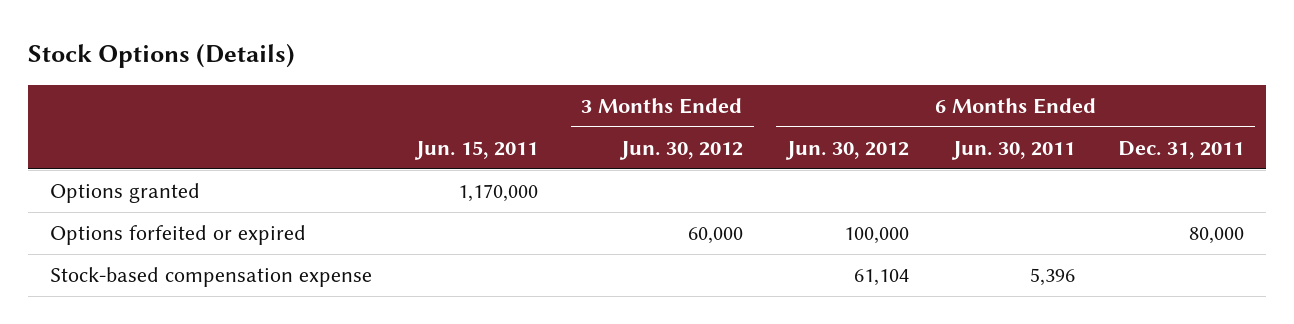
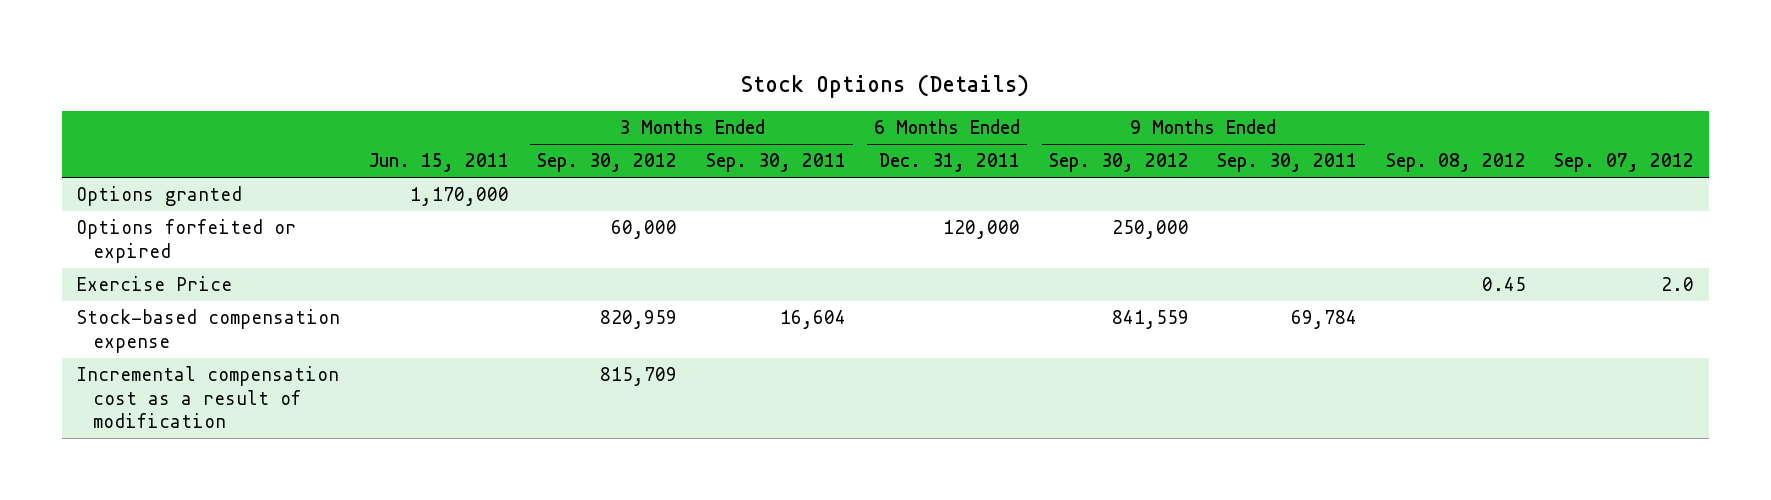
- | Jun. 15, 2011 | 3 Months Ended Jun. 30, 2012 | 6 Months Ended Jun. 30, 2012 | 6 Months Ended Jun. 30, 2011 | 6 Months Ended Dec. 31, 2011
+ | Jun. 15, 2011 | 3 Months Ended Sep. 30, 2012 | 3 Months Ended Sep. 30, 2011 | 6 Months Ended Dec. 31, 2011 | 9 Months Ended Sep. 30, 2012 | 9 Months Ended Sep. 30, 2011 | Sep. 08, 2012 | Sep. 07, 2012
- Options forfeited or expired | | 60,000 | 100,000 | | 80,000
+ Options forfeited or expired | | 60,000 | | 120,000 | 250,000 | | |
+ Exercise Price | | | | | | | 0.45 | 2.0
+ Incremental compensation cost as a result of modification | | 815,709 | | | | | |

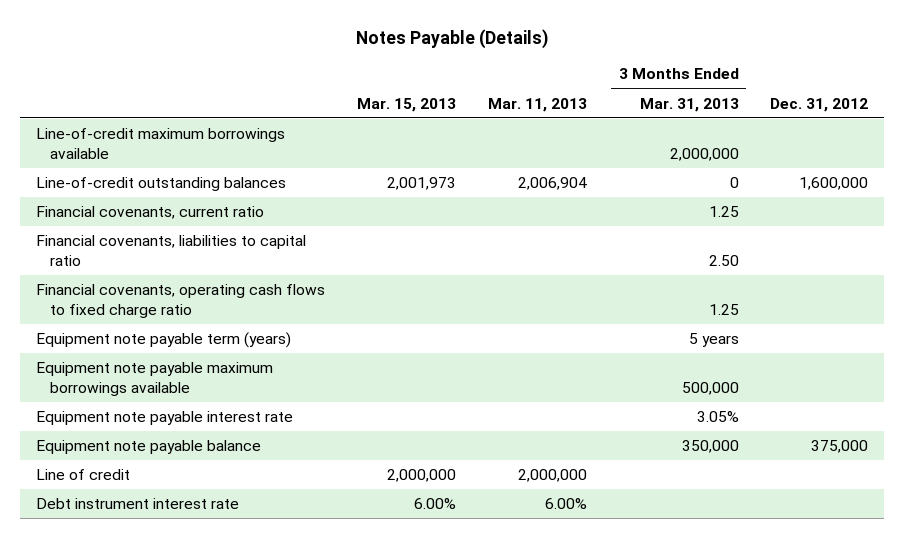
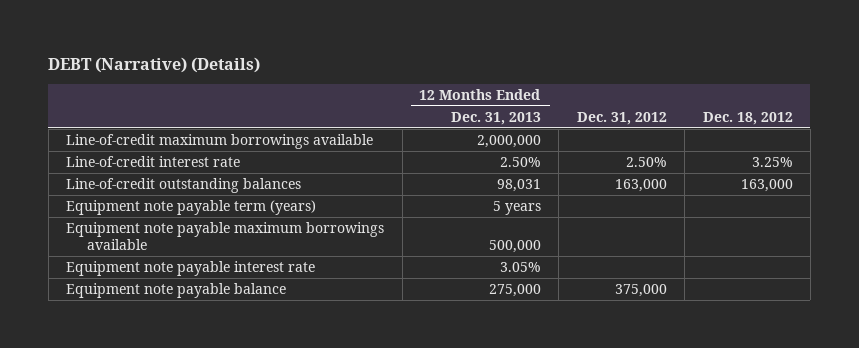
- Notes Payable (Details)
+ DEBT (Narrative) (Details)
- | Mar. 15, 2013 | Mar. 11, 2013 | 3 Months Ended Mar. 31, 2013 | Dec. 31, 2012
+ | 12 Months Ended Dec. 31, 2013 | Dec. 31, 2012 | Dec. 18, 2012
- Line-of-credit outstanding balances | 2,001,973 | 2,006,904 | 0 | 1,600,000
- Financial covenants, current ratio | | | 1.25 |
- Financial covenants, liabilities to capital ratio | | | 2.50 |
- Financial covenants, operating cash flows to fixed charge ratio | | | 1.25 |
+ Line-of-credit interest rate | 2.50% | 2.50% | 3.25%
+ Line-of-credit outstanding balances | 98,031 | 163,000 | 163,000
- Line of credit | 2,000,000 | 2,000,000 | |
- Debt instrument interest rate | 6.00% | 6.00% | |

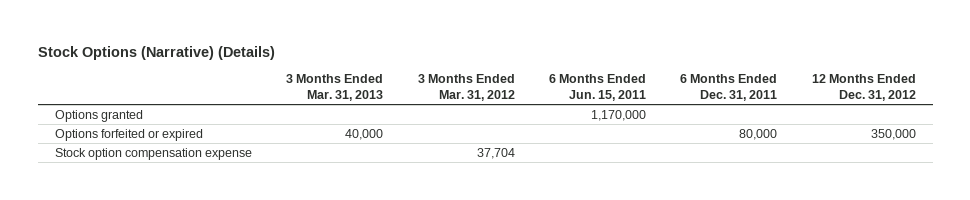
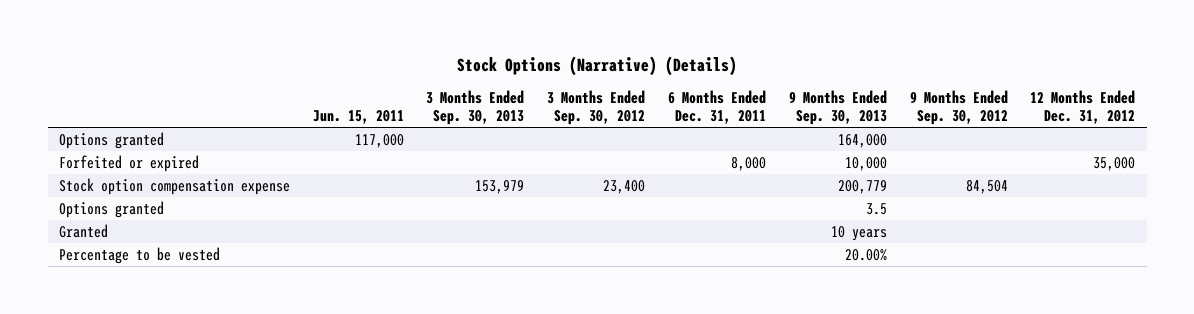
- | 3 Months Ended Mar. 31, 2013 | 3 Months Ended Mar. 31, 2012 | 6 Months Ended Jun. 15, 2011 | 6 Months Ended Dec. 31, 2011 | 12 Months Ended Dec. 31, 2012
+ | Jun. 15, 2011 | 3 Months Ended Sep. 30, 2013 | 3 Months Ended Sep. 30, 2012 | 6 Months Ended Dec. 31, 2011 | 9 Months Ended Sep. 30, 2013 | 9 Months Ended Sep. 30, 2012 | 12 Months Ended Dec. 31, 2012
- Options forfeited or expired | 40,000 | | | 80,000 | 350,000
+ Forfeited or expired | | | | 8,000 | 10,000 | | 35,000
+ Options granted | | | | | 3.5 | |
+ Granted | | | | | 10 years | |
+ Percentage to be vested | | | | | 20.00% | |

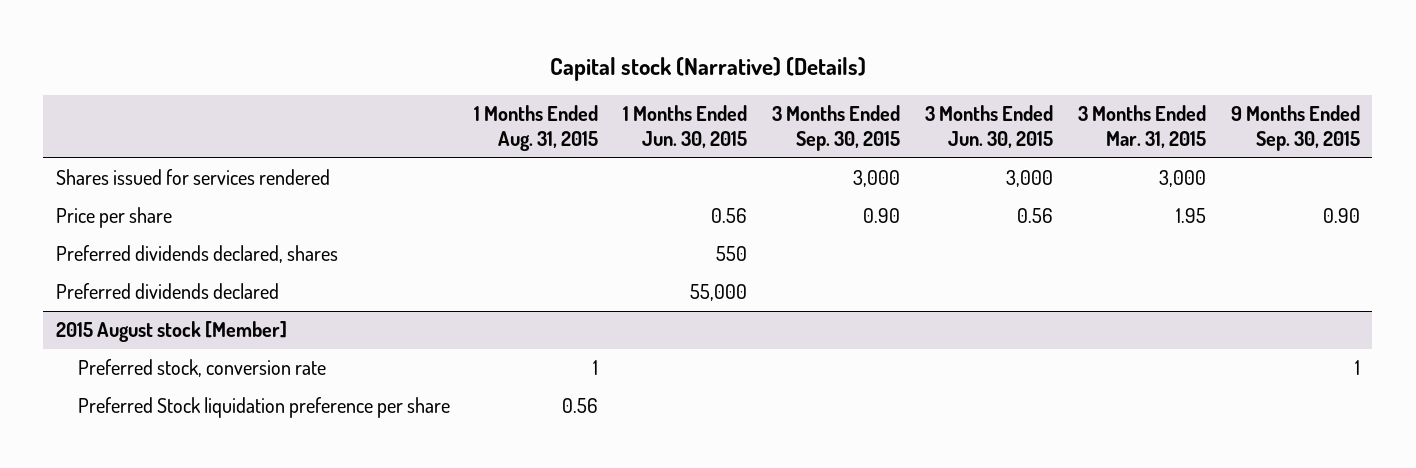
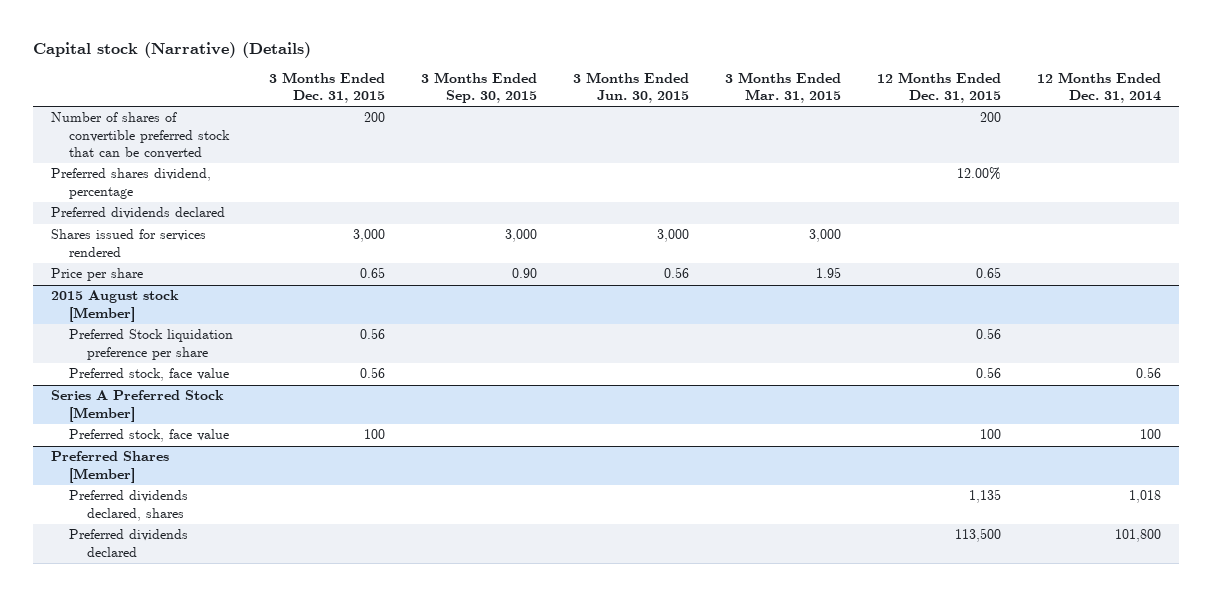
- | 1 Months Ended Aug. 31, 2015 | 1 Months Ended Jun. 30, 2015 | 3 Months Ended Sep. 30, 2015 | 3 Months Ended Jun. 30, 2015 | 3 Months Ended Mar. 31, 2015 | 9 Months Ended Sep. 30, 2015
+ | 3 Months Ended Dec. 31, 2015 | 3 Months Ended Sep. 30, 2015 | 3 Months Ended Jun. 30, 2015 | 3 Months Ended Mar. 31, 2015 | 12 Months Ended Dec. 31, 2015 | 12 Months Ended Dec. 31, 2014
+ Number of shares of convertible preferred stock that can be converted | 200 | | | | 200 |
+ Preferred shares dividend, percentage | | | | | 12.00% |
moved up: Preferred dividends declared
- Preferred dividends declared, shares | | 550 | | | |
@ 2015 August stock [Member]
- Preferred stock, conversion rate | 1 | | | | | 1
+ Preferred stock, face value | 0.56 | | | | 0.56 | 0.56
+ Series A Preferred Stock [Member]
+ Preferred stock, face value | 100 | | | | 100 | 100
+ Preferred Shares [Member]
+ Preferred dividends declared, shares | | | | | 1,135 | 1,018
+ Preferred dividends declared | | | | | 113,500 | 101,800

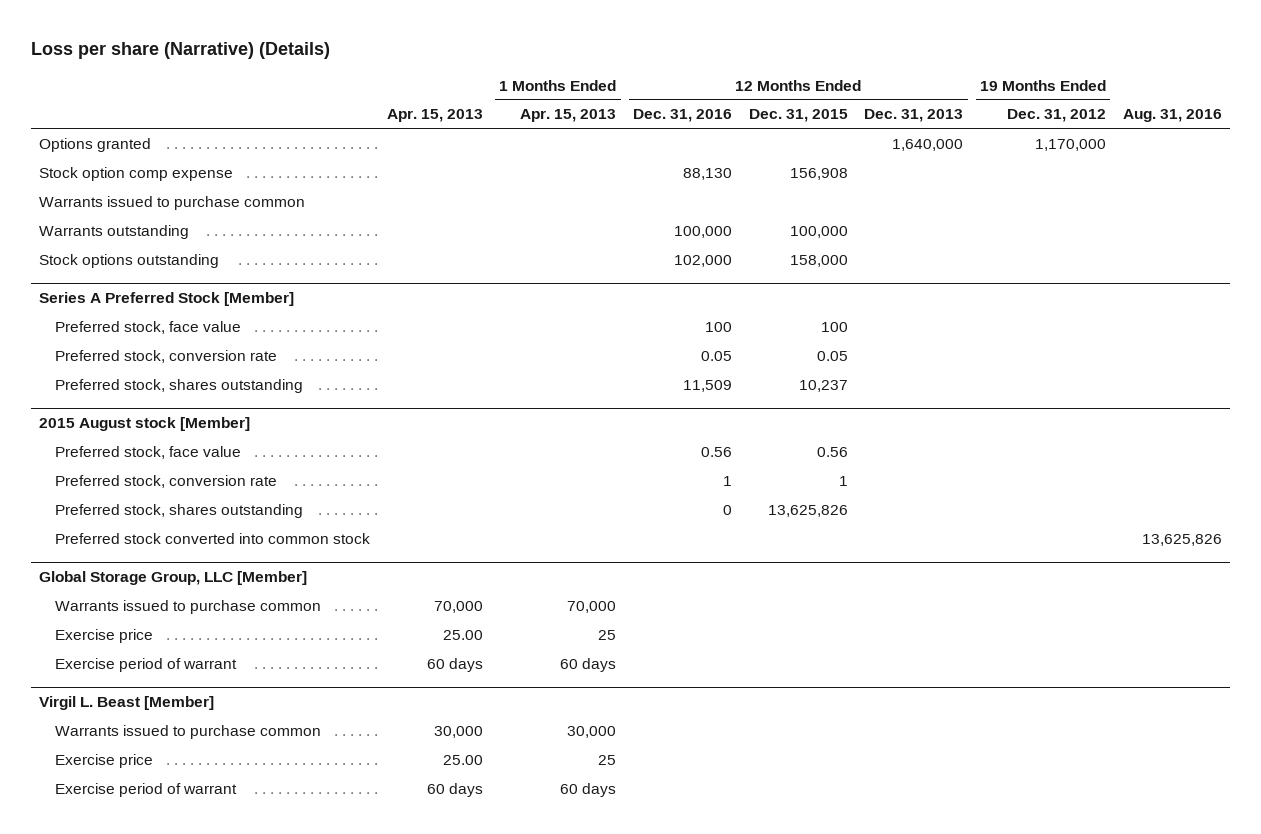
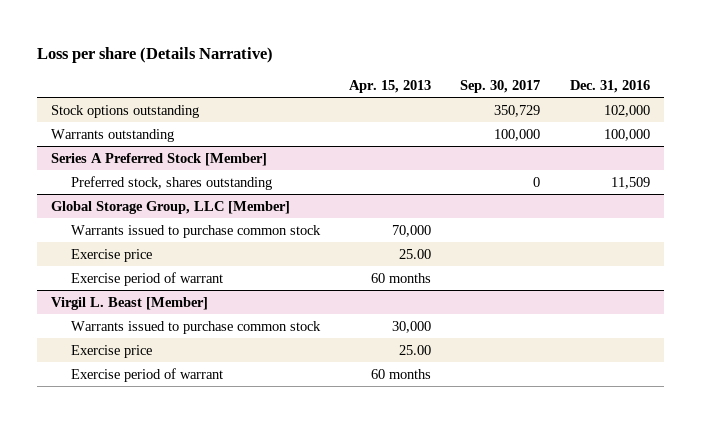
- Loss per share (Narrative) (Details)
+ Loss per share (Details Narrative)
- | Apr. 15, 2013 | 1 Months Ended Apr. 15, 2013 | 12 Months Ended Dec. 31, 2016 | 12 Months Ended Dec. 31, 2015 | 12 Months Ended Dec. 31, 2013 | 19 Months Ended Dec. 31, 2012 | Aug. 31, 2016
+ | Apr. 15, 2013 | Sep. 30, 2017 | Dec. 31, 2016
- Options granted | | | | | 1,640,000 | 1,170,000 |
- Stock option comp expense | | | 88,130 | 156,908 | | |
- Warrants issued to purchase common
moved down: Warrants outstanding | | 100,000 | 100,000
@ Series A Preferred Stock [Member]
- Preferred stock, face value | | | 100 | 100 | | |
- Preferred stock, conversion rate | | | 0.05 | 0.05 | | |
- 2015 August stock [Member]
- Preferred stock, face value | | | 0.56 | 0.56 | | |
- Preferred stock, conversion rate | | | 1 | 1 | | |
- Preferred stock, shares outstanding | | | 0 | 13,625,826 | | |
- Preferred stock converted into common stock | | | | | | | 13,625,826
@ Global Storage Group, LLC [Member]
- Warrants issued to purchase common | 70,000 | 70,000 | | | | |
+ Warrants issued to purchase common stock | 70,000 | |
- Exercise period of warrant | 60 days | 60 days | | | | |
+ Exercise period of warrant | 60 months | |
@ Virgil L. Beast [Member]
- Warrants issued to purchase common | 30,000 | 30,000 | | | | |
+ Warrants issued to purchase common stock | 30,000 | |
- Exercise period of warrant | 60 days | 60 days | | | | |
+ Exercise period of warrant | 60 months | |

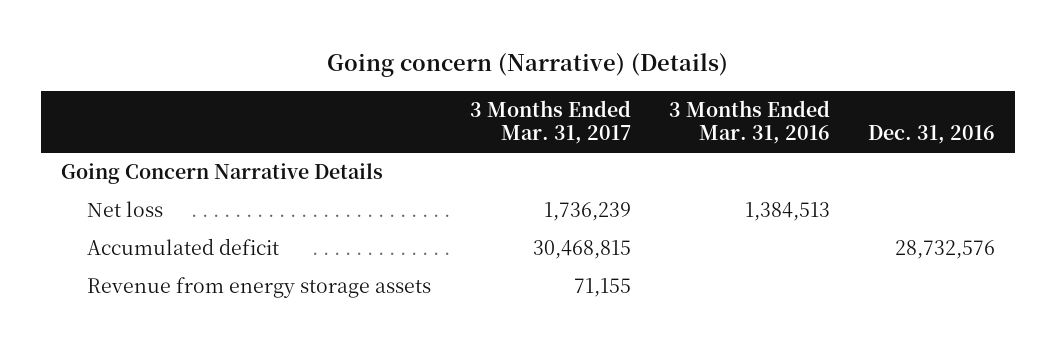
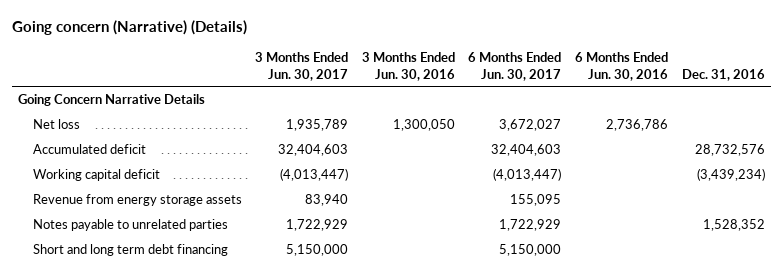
- | 3 Months Ended Mar. 31, 2017 | 3 Months Ended Mar. 31, 2016 | Dec. 31, 2016
+ | 3 Months Ended Jun. 30, 2017 | 3 Months Ended Jun. 30, 2016 | 6 Months Ended Jun. 30, 2017 | 6 Months Ended Jun. 30, 2016 | Dec. 31, 2016
+ Working capital deficit | (4,013,447) | | (4,013,447) | | (3,439,234)
+ Notes payable to unrelated parties | 1,722,929 | | 1,722,929 | | 1,528,352
+ Short and long term debt financing | 5,150,000 | | 5,150,000 | |

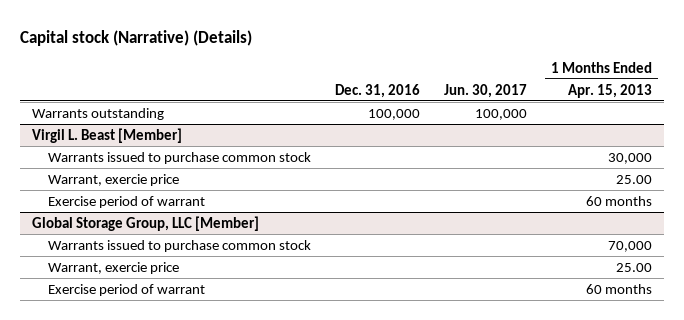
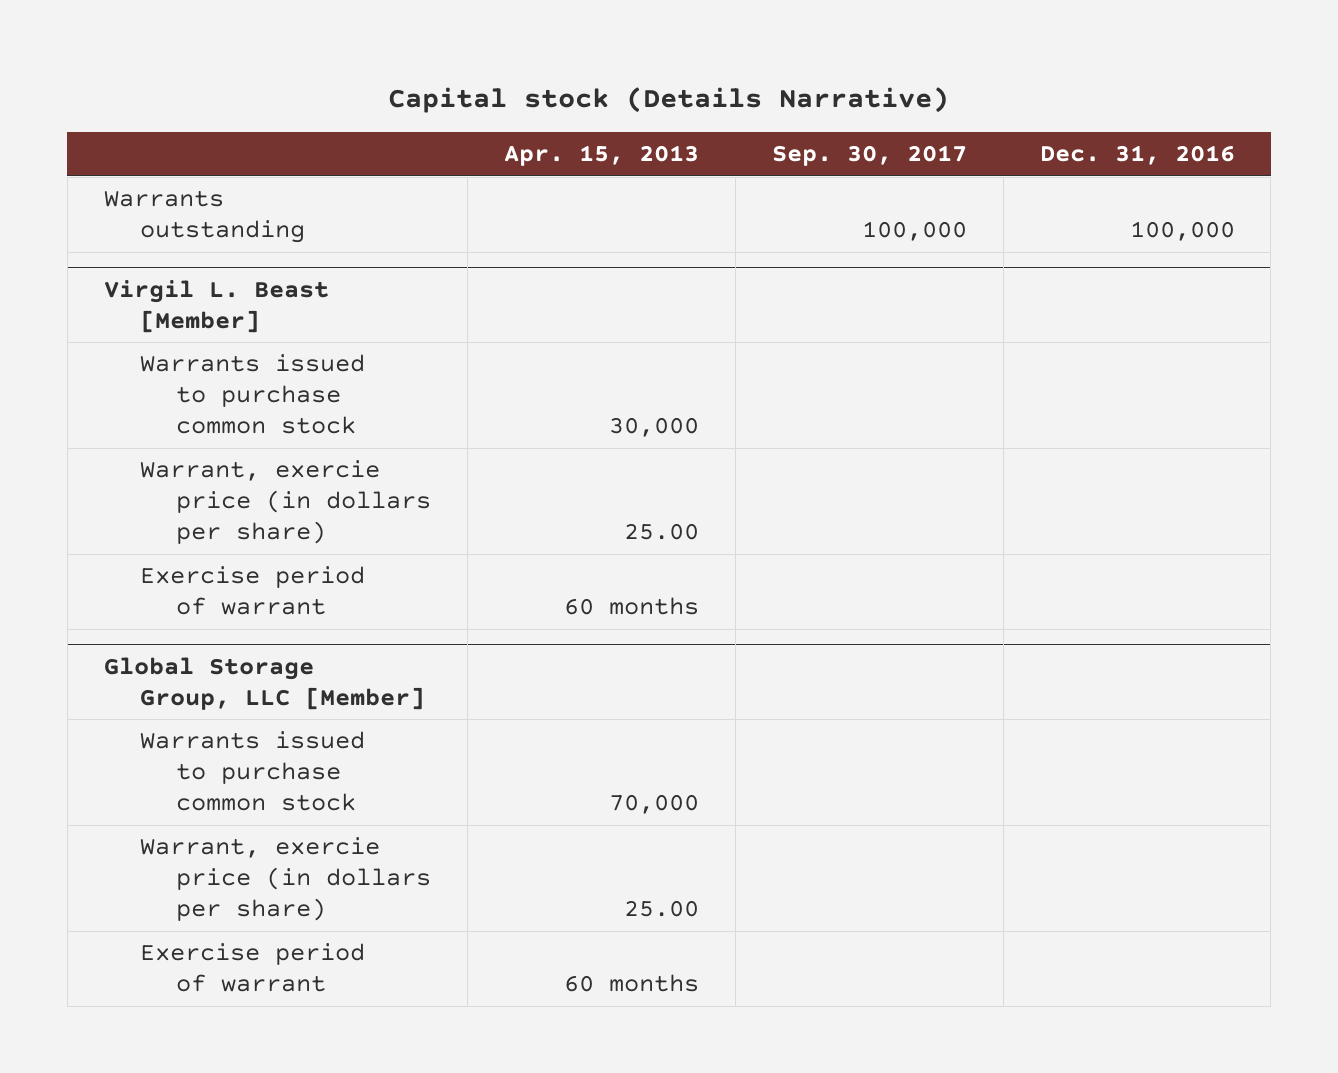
- Capital stock (Narrative) (Details)
+ Capital stock (Details Narrative)
- | Dec. 31, 2016 | Jun. 30, 2017 | 1 Months Ended Apr. 15, 2013
+ | Apr. 15, 2013 | Sep. 30, 2017 | Dec. 31, 2016
@ Virgil L. Beast [Member]
- Warrant, exercie price | | | 25.00
+ Warrant, exercie price (in dollars per share) | 25.00 | |
@ Global Storage Group, LLC [Member]
- Warrant, exercie price | | | 25.00
+ Warrant, exercie price (in dollars per share) | 25.00 | |

